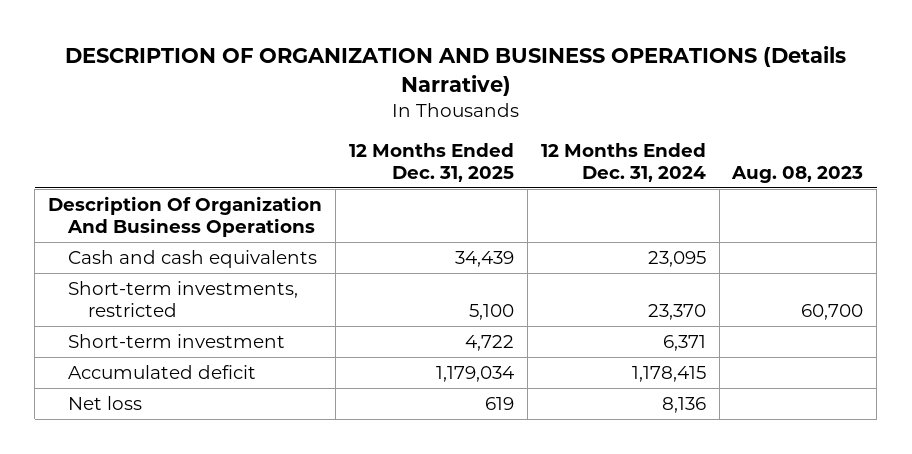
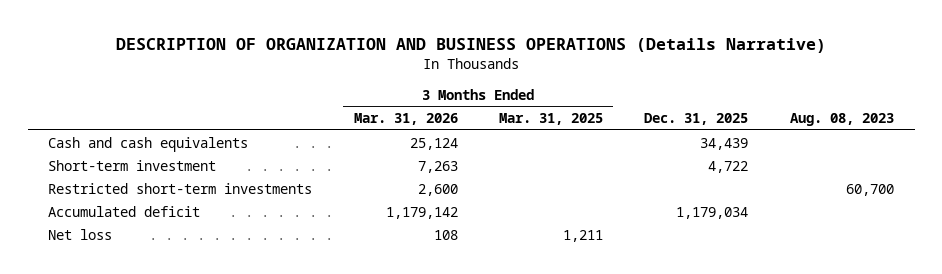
- | 12 Months Ended Dec. 31, 2025 | 12 Months Ended Dec. 31, 2024 | Aug. 08, 2023
+ | 3 Months Ended Mar. 31, 2026 | 3 Months Ended Mar. 31, 2025 | Dec. 31, 2025 | Aug. 08, 2023
- Description Of Organization And Business Operations
- Short-term investments, restricted | 5,100 | 23,370 | 60,700
+ Restricted short-term investments | 2,600 | | | 60,700

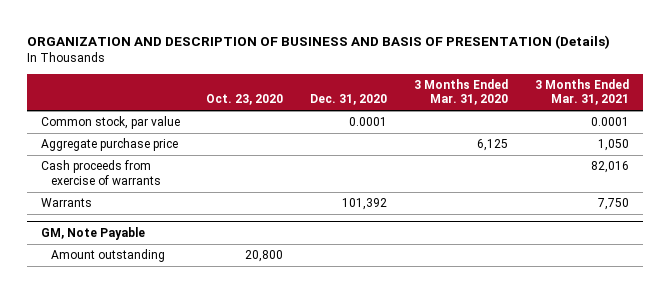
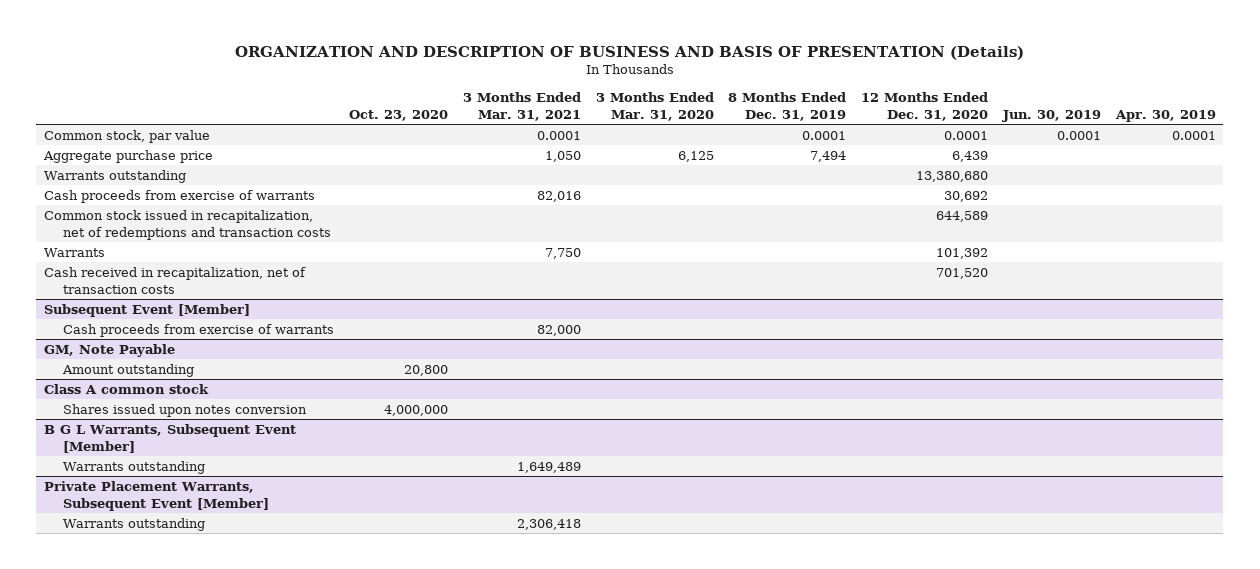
- | Oct. 23, 2020 | Dec. 31, 2020 | 3 Months Ended Mar. 31, 2020 | 3 Months Ended Mar. 31, 2021
+ | Oct. 23, 2020 | 3 Months Ended Mar. 31, 2021 | 3 Months Ended Mar. 31, 2020 | 8 Months Ended Dec. 31, 2019 | 12 Months Ended Dec. 31, 2020 | Jun. 30, 2019 | Apr. 30, 2019
+ Warrants outstanding | | | | | 13,380,680 | |
+ Common stock issued in recapitalization, net of redemptions and transaction costs | | | | | 644,589 | |
+ Cash received in recapitalization, net of transaction costs | | | | | 701,520 | |
+ Subsequent Event [Member]
+ Cash proceeds from exercise of warrants | | 82,000 | | | | |
+ Class A common stock
+ Shares issued upon notes conversion | 4,000,000 | | | | | |
+ B G L Warrants, Subsequent Event [Member]
+ Warrants outstanding | | 1,649,489 | | | | |
+ Private Placement Warrants, Subsequent Event [Member]
+ Warrants outstanding | | 2,306,418 | | | | |

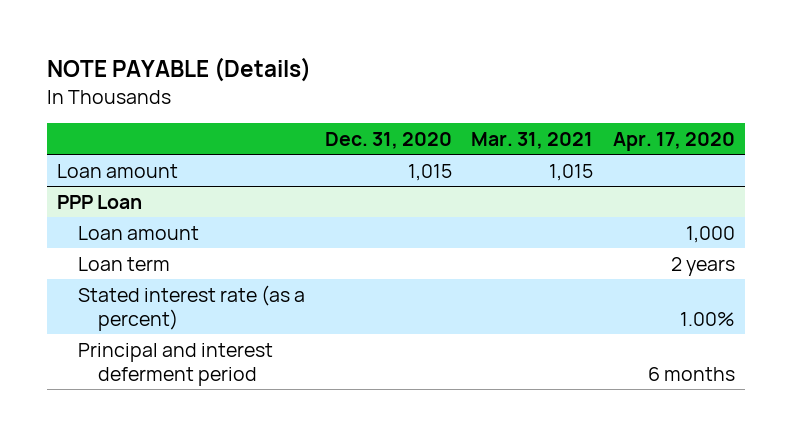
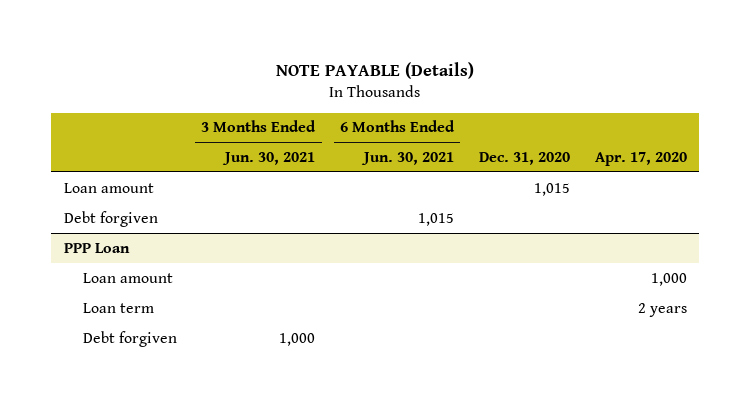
- | Dec. 31, 2020 | Mar. 31, 2021 | Apr. 17, 2020
+ | 3 Months Ended Jun. 30, 2021 | 6 Months Ended Jun. 30, 2021 | Dec. 31, 2020 | Apr. 17, 2020
+ Debt forgiven | | 1,015 | |
@ PPP Loan
- Stated interest rate (as a percent) | | | 1.00%
- Principal and interest deferment period | | | 6 months
+ Debt forgiven | 1,000 | | |

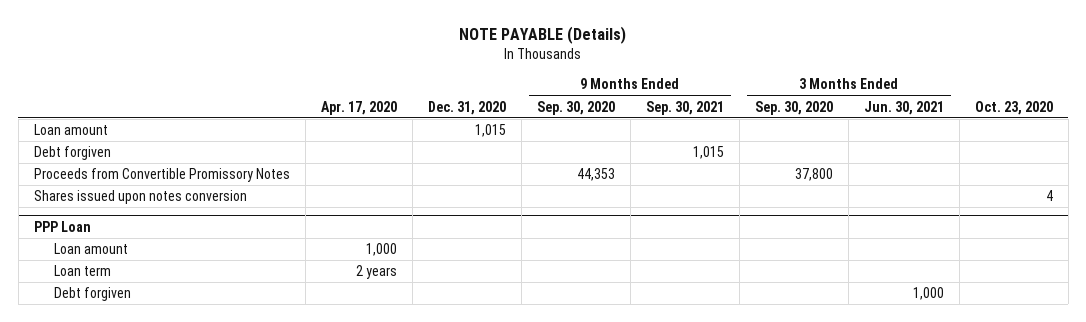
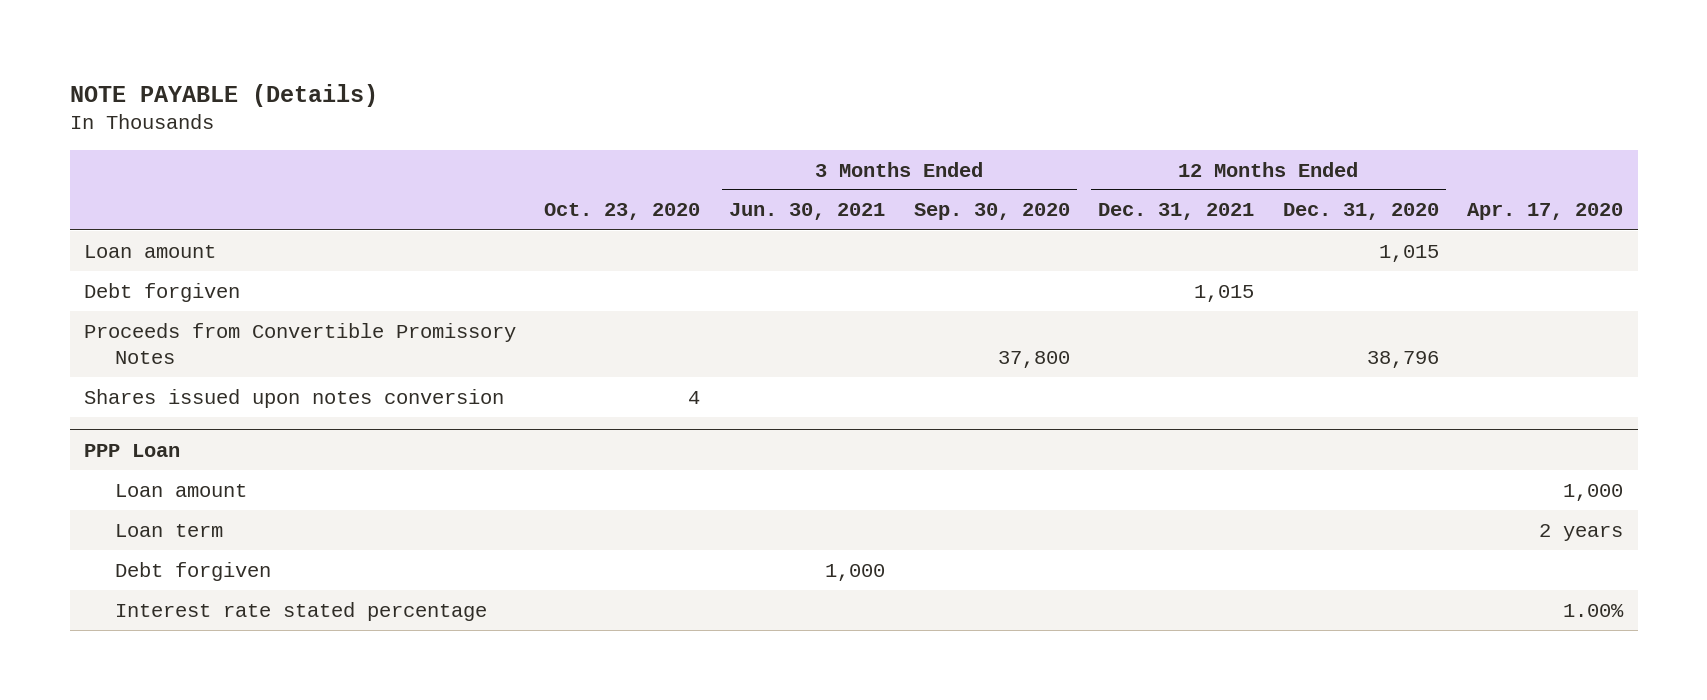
- | Apr. 17, 2020 | Dec. 31, 2020 | 9 Months Ended Sep. 30, 2020 | 9 Months Ended Sep. 30, 2021 | 3 Months Ended Sep. 30, 2020 | 3 Months Ended Jun. 30, 2021 | Oct. 23, 2020
+ | Oct. 23, 2020 | 3 Months Ended Jun. 30, 2021 | 3 Months Ended Sep. 30, 2020 | 12 Months Ended Dec. 31, 2021 | 12 Months Ended Dec. 31, 2020 | Apr. 17, 2020
@ PPP Loan
+ Interest rate stated percentage | | | | | | 1.00%

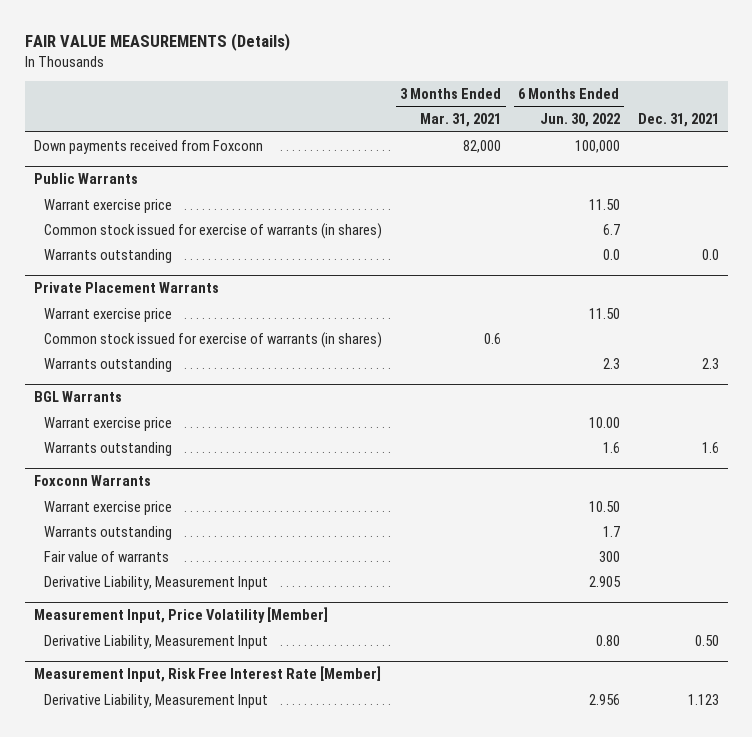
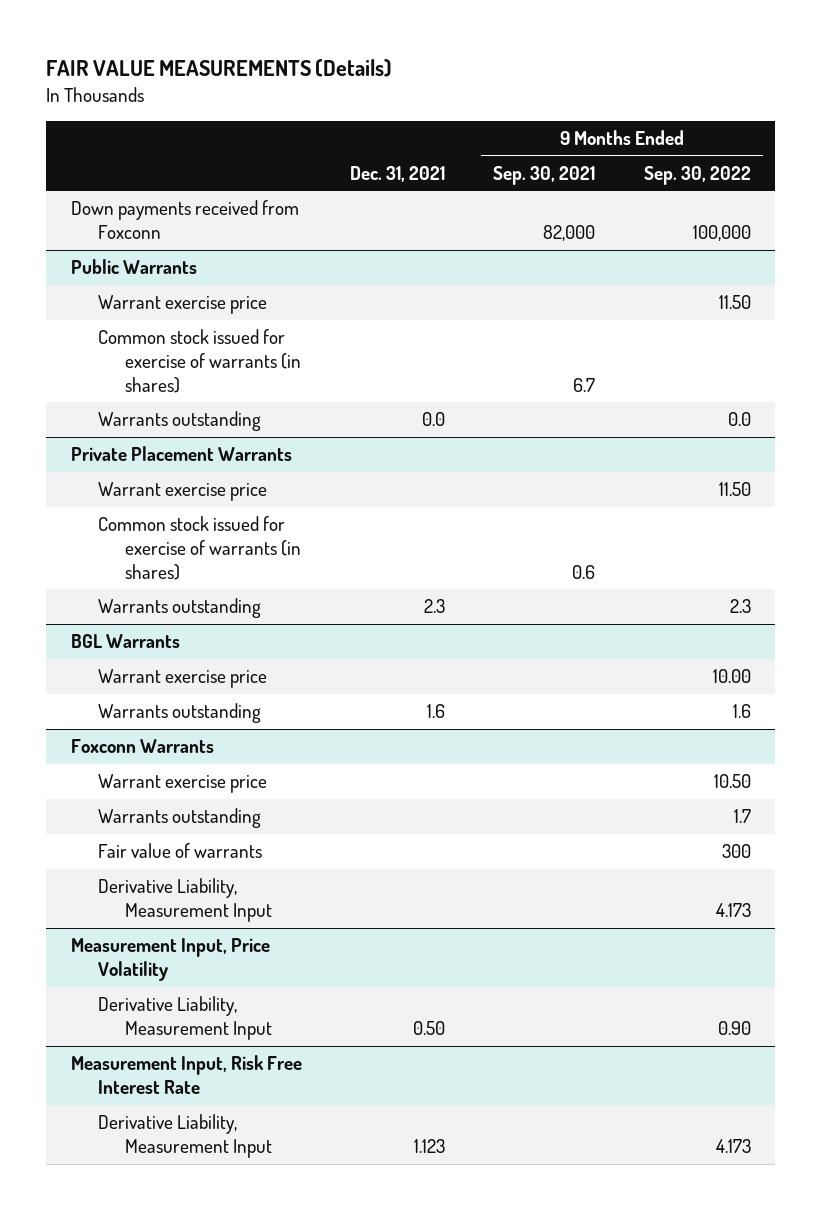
- | 3 Months Ended Mar. 31, 2021 | 6 Months Ended Jun. 30, 2022 | Dec. 31, 2021
+ | Dec. 31, 2021 | 9 Months Ended Sep. 30, 2021 | 9 Months Ended Sep. 30, 2022
- Measurement Input, Price Volatility [Member]
+ Measurement Input, Price Volatility
- Measurement Input, Risk Free Interest Rate [Member]
+ Measurement Input, Risk Free Interest Rate

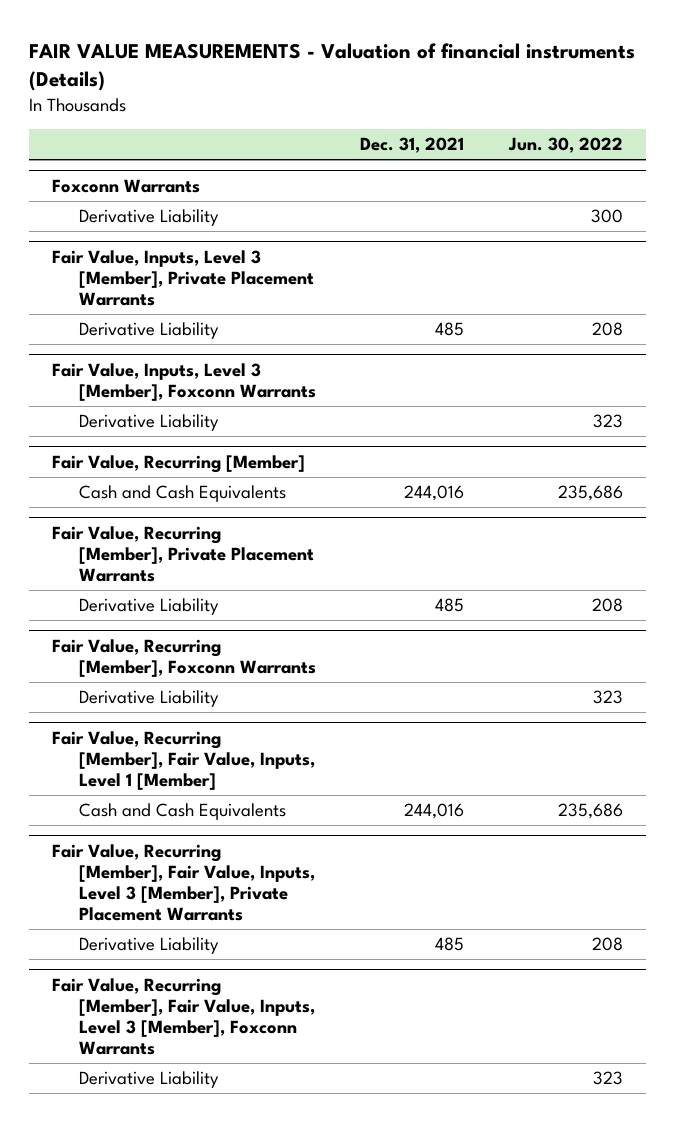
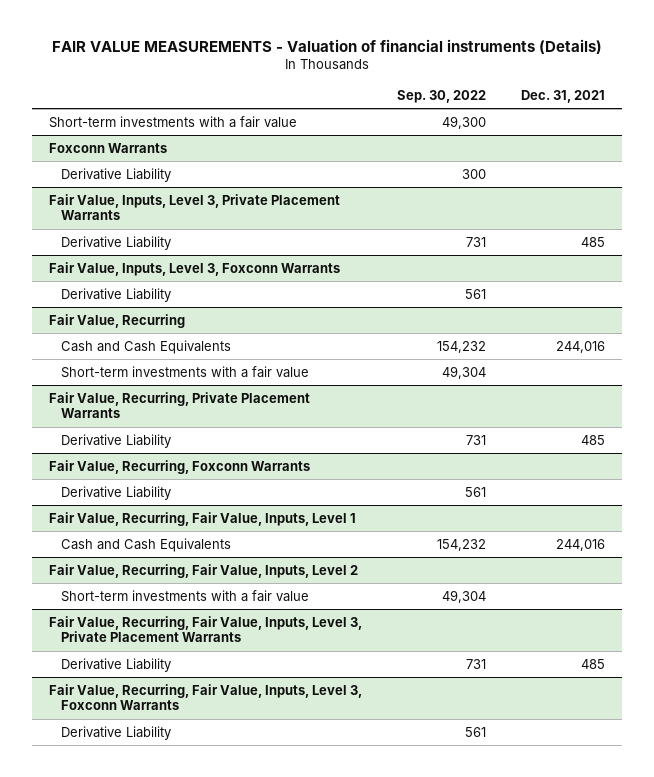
- | Dec. 31, 2021 | Jun. 30, 2022
+ | Sep. 30, 2022 | Dec. 31, 2021
+ Short-term investments with a fair value | 49,300 |
- Fair Value, Inputs, Level 3 [Member], Private Placement Warrants
+ Fair Value, Inputs, Level 3, Private Placement Warrants
- Fair Value, Inputs, Level 3 [Member], Foxconn Warrants
+ Fair Value, Inputs, Level 3, Foxconn Warrants
- Fair Value, Recurring [Member]
+ Fair Value, Recurring
- Fair Value, Recurring [Member], Private Placement Warrants
+ Short-term investments with a fair value | 49,304 |
+ Fair Value, Recurring, Private Placement Warrants
- Fair Value, Recurring [Member], Foxconn Warrants
+ Fair Value, Recurring, Foxconn Warrants
- Fair Value, Recurring [Member], Fair Value, Inputs, Level 1 [Member]
+ Fair Value, Recurring, Fair Value, Inputs, Level 1
- Fair Value, Recurring [Member], Fair Value, Inputs, Level 3 [Member], Private Placement Warrants
+ Fair Value, Recurring, Fair Value, Inputs, Level 2
+ Short-term investments with a fair value | 49,304 |
+ Fair Value, Recurring, Fair Value, Inputs, Level 3, Private Placement Warrants
- Fair Value, Recurring [Member], Fair Value, Inputs, Level 3 [Member], Foxconn Warrants
+ Fair Value, Recurring, Fair Value, Inputs, Level 3, Foxconn Warrants

